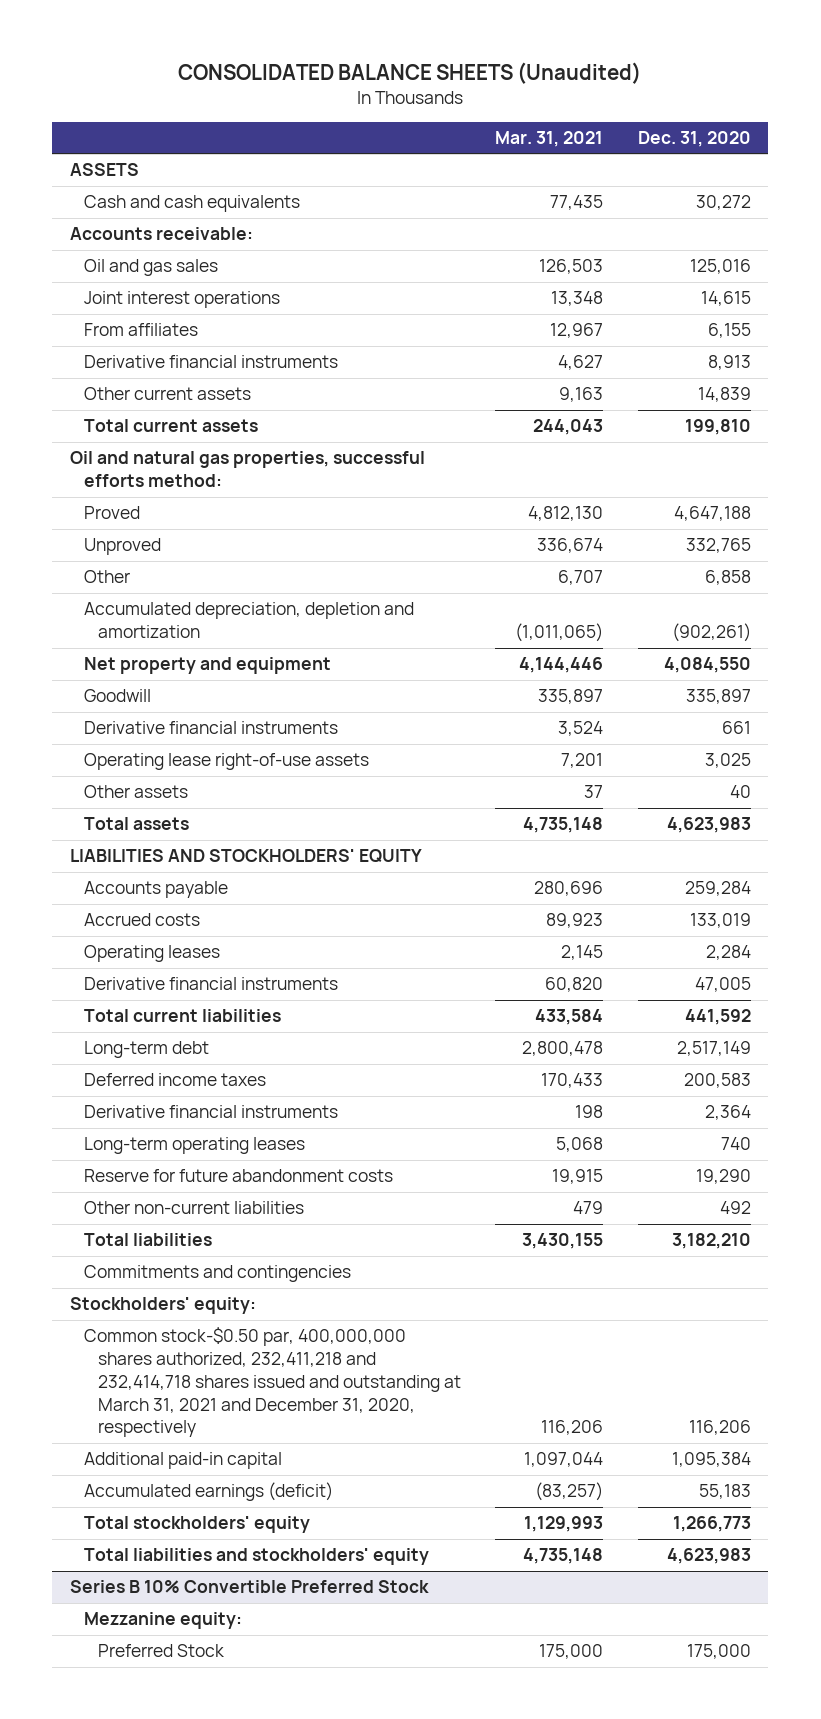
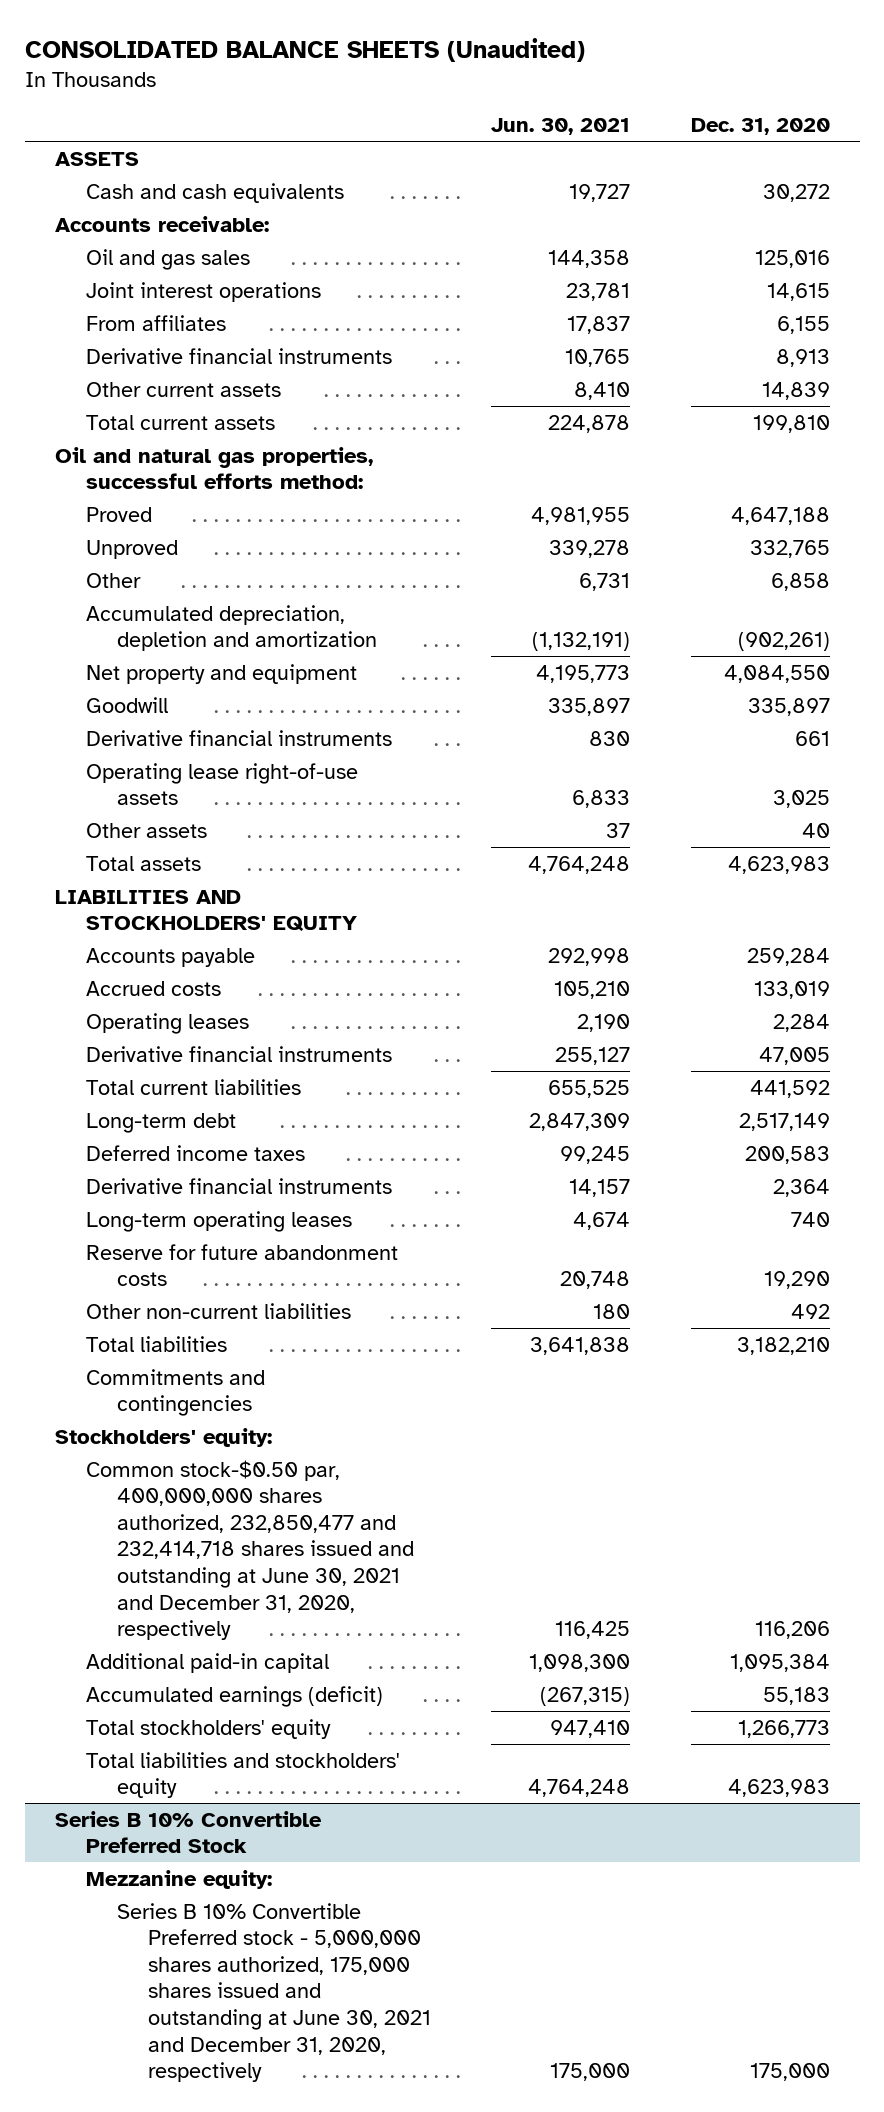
- | Mar. 31, 2021 | Dec. 31, 2020
+ | Jun. 30, 2021 | Dec. 31, 2020
- Common stock-$0.50 par, 400,000,000 shares authorized, 232,411,218 and 232,414,718 shares issued and outstanding at March 31, 2021 and December 31, 2020, respectively | 116,206 | 116,206
+ Common stock-$0.50 par, 400,000,000 shares authorized, 232,850,477 and 232,414,718 shares issued and outstanding at June 30, 2021 and December 31, 2020, respectively | 116,425 | 116,206
@ Series B 10% Convertible Preferred Stock
- Preferred Stock | 175,000 | 175,000
+ Series B 10% Convertible Preferred stock - 5,000,000 shares authorized, 175,000 shares issued and outstanding at June 30, 2021 and December 31, 2020, respectively | 175,000 | 175,000

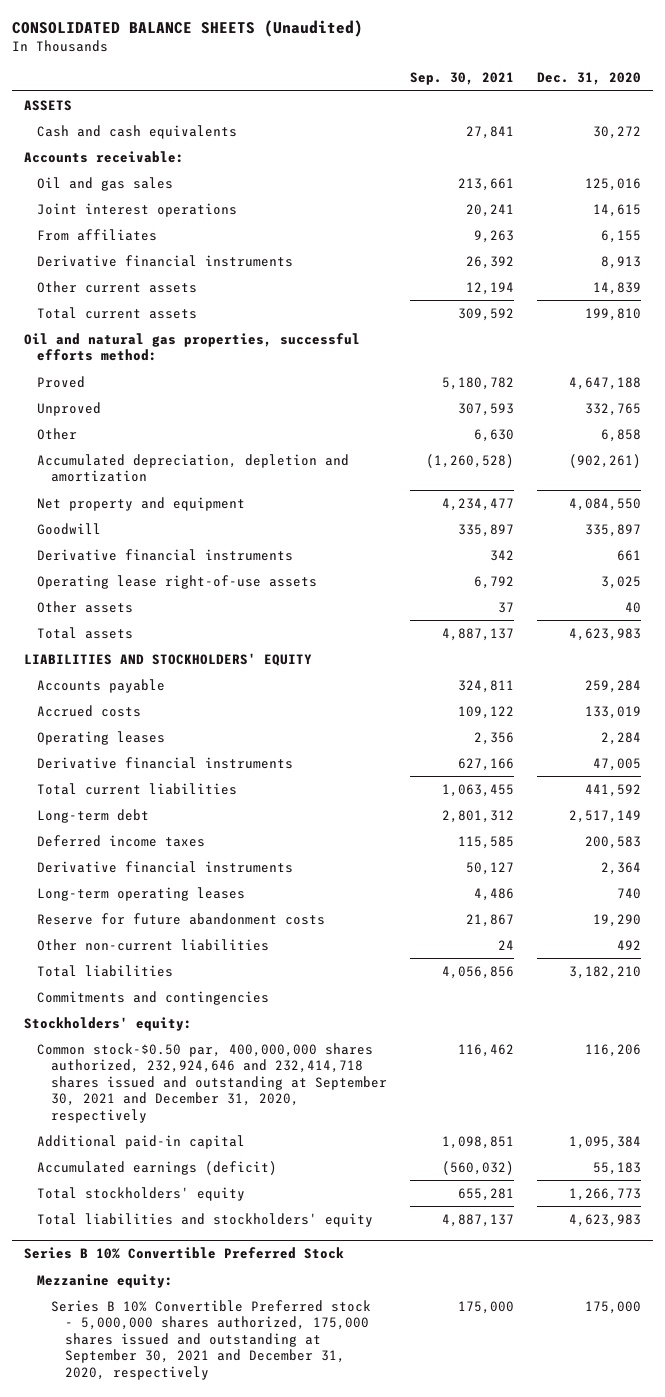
- | Jun. 30, 2021 | Dec. 31, 2020
+ | Sep. 30, 2021 | Dec. 31, 2020
- Common stock-$0.50 par, 400,000,000 shares authorized, 232,850,477 and 232,414,718 shares issued and outstanding at June 30, 2021 and December 31, 2020, respectively | 116,425 | 116,206
+ Common stock-$0.50 par, 400,000,000 shares authorized, 232,924,646 and 232,414,718 shares issued and outstanding at September 30, 2021 and December 31, 2020, respectively | 116,462 | 116,206
@ Series B 10% Convertible Preferred Stock
- Series B 10% Convertible Preferred stock - 5,000,000 shares authorized, 175,000 shares issued and outstanding at June 30, 2021 and December 31, 2020, respectively | 175,000 | 175,000
+ Series B 10% Convertible Preferred stock - 5,000,000 shares authorized, 175,000 shares issued and outstanding at September 30, 2021 and December 31, 2020, respectively | 175,000 | 175,000

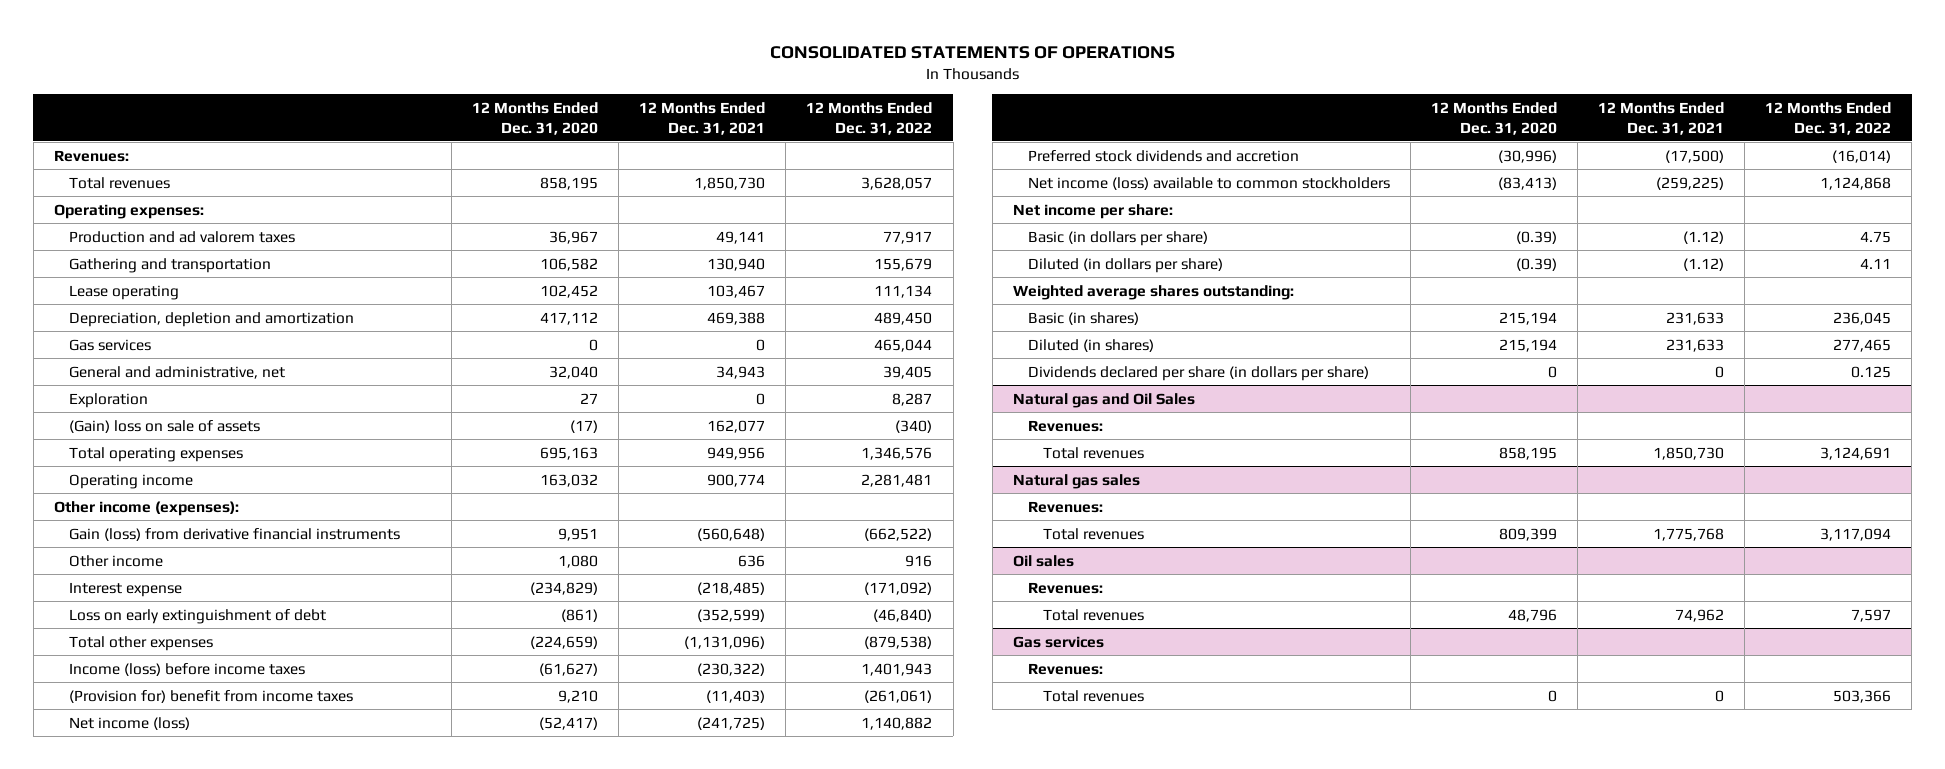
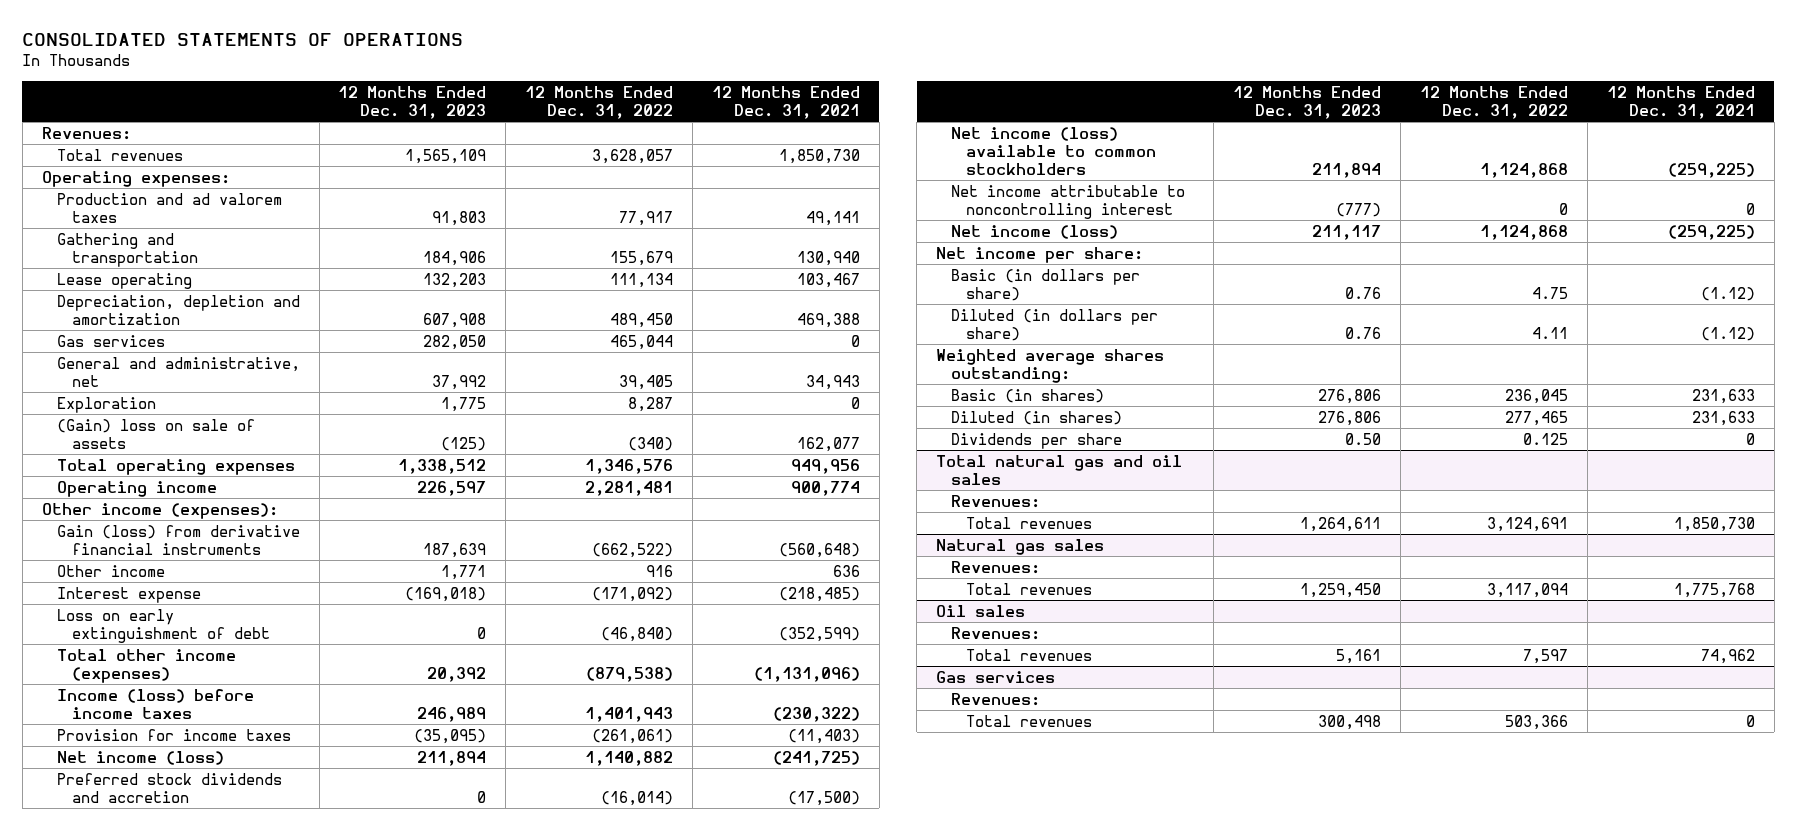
- | 12 Months Ended Dec. 31, 2020 | 12 Months Ended Dec. 31, 2021 | 12 Months Ended Dec. 31, 2022
+ | 12 Months Ended Dec. 31, 2023 | 12 Months Ended Dec. 31, 2022 | 12 Months Ended Dec. 31, 2021
- Total other expenses | (224,659) | (1,131,096) | (879,538)
+ Total other income (expenses) | 20,392 | (879,538) | (1,131,096)
- (Provision for) benefit from income taxes | 9,210 | (11,403) | (261,061)
+ Provision for income taxes | (35,095) | (261,061) | (11,403)
+ Net income attributable to noncontrolling interest | (777) | 0 | 0
+ Net income (loss) | 211,117 | 1,124,868 | (259,225)
- Dividends declared per share (in dollars per share) | 0 | 0 | 0.125
- Natural gas and Oil Sales
+ Dividends per share | 0.50 | 0.125 | 0
+ Total natural gas and oil sales

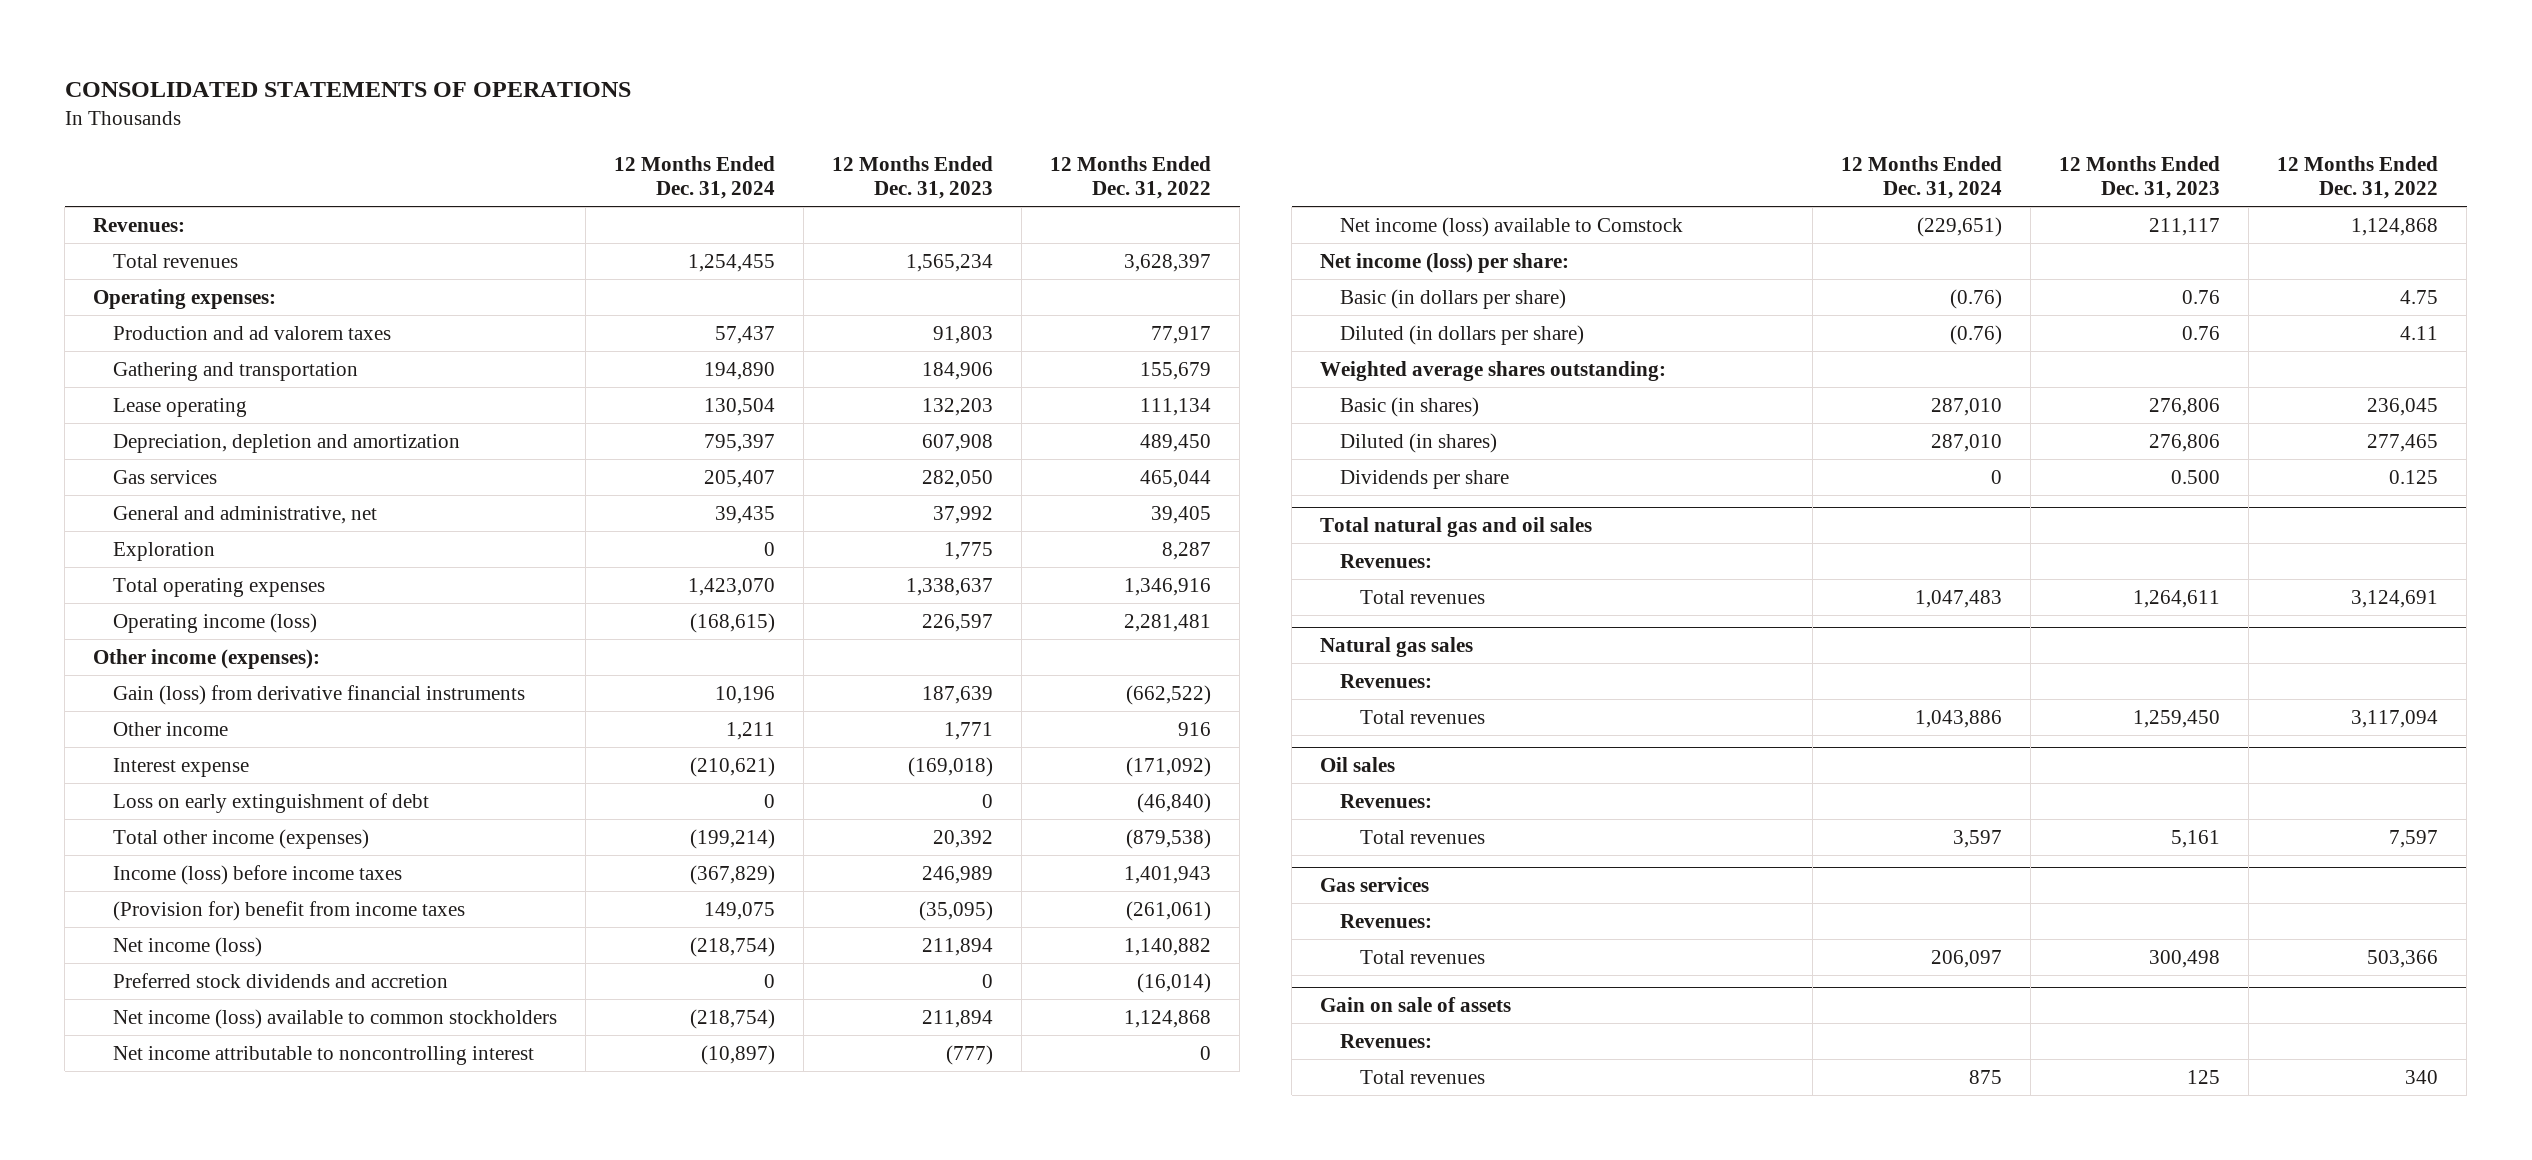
- | 12 Months Ended Dec. 31, 2023 | 12 Months Ended Dec. 31, 2022 | 12 Months Ended Dec. 31, 2021
+ | 12 Months Ended Dec. 31, 2024 | 12 Months Ended Dec. 31, 2023 | 12 Months Ended Dec. 31, 2022
- Total revenues | 1,565,109 | 3,628,057 | 1,850,730
+ Total revenues | 1,254,455 | 1,565,234 | 3,628,397
- (Gain) loss on sale of assets | (125) | (340) | 162,077
- Total operating expenses | 1,338,512 | 1,346,576 | 949,956
- Operating income | 226,597 | 2,281,481 | 900,774
+ Total operating expenses | 1,423,070 | 1,338,637 | 1,346,916
+ Operating income (loss) | (168,615) | 226,597 | 2,281,481
- Provision for income taxes | (35,095) | (261,061) | (11,403)
+ (Provision for) benefit from income taxes | 149,075 | (35,095) | (261,061)
- Net income (loss) | 211,117 | 1,124,868 | (259,225)
- Net income per share:
+ Net income (loss) available to Comstock | (229,651) | 211,117 | 1,124,868
+ Net income (loss) per share:
- Dividends per share | 0.50 | 0.125 | 0
+ Dividends per share | 0 | 0.500 | 0.125
+ Gain on sale of assets
+ Revenues:
+ Total revenues | 875 | 125 | 340

